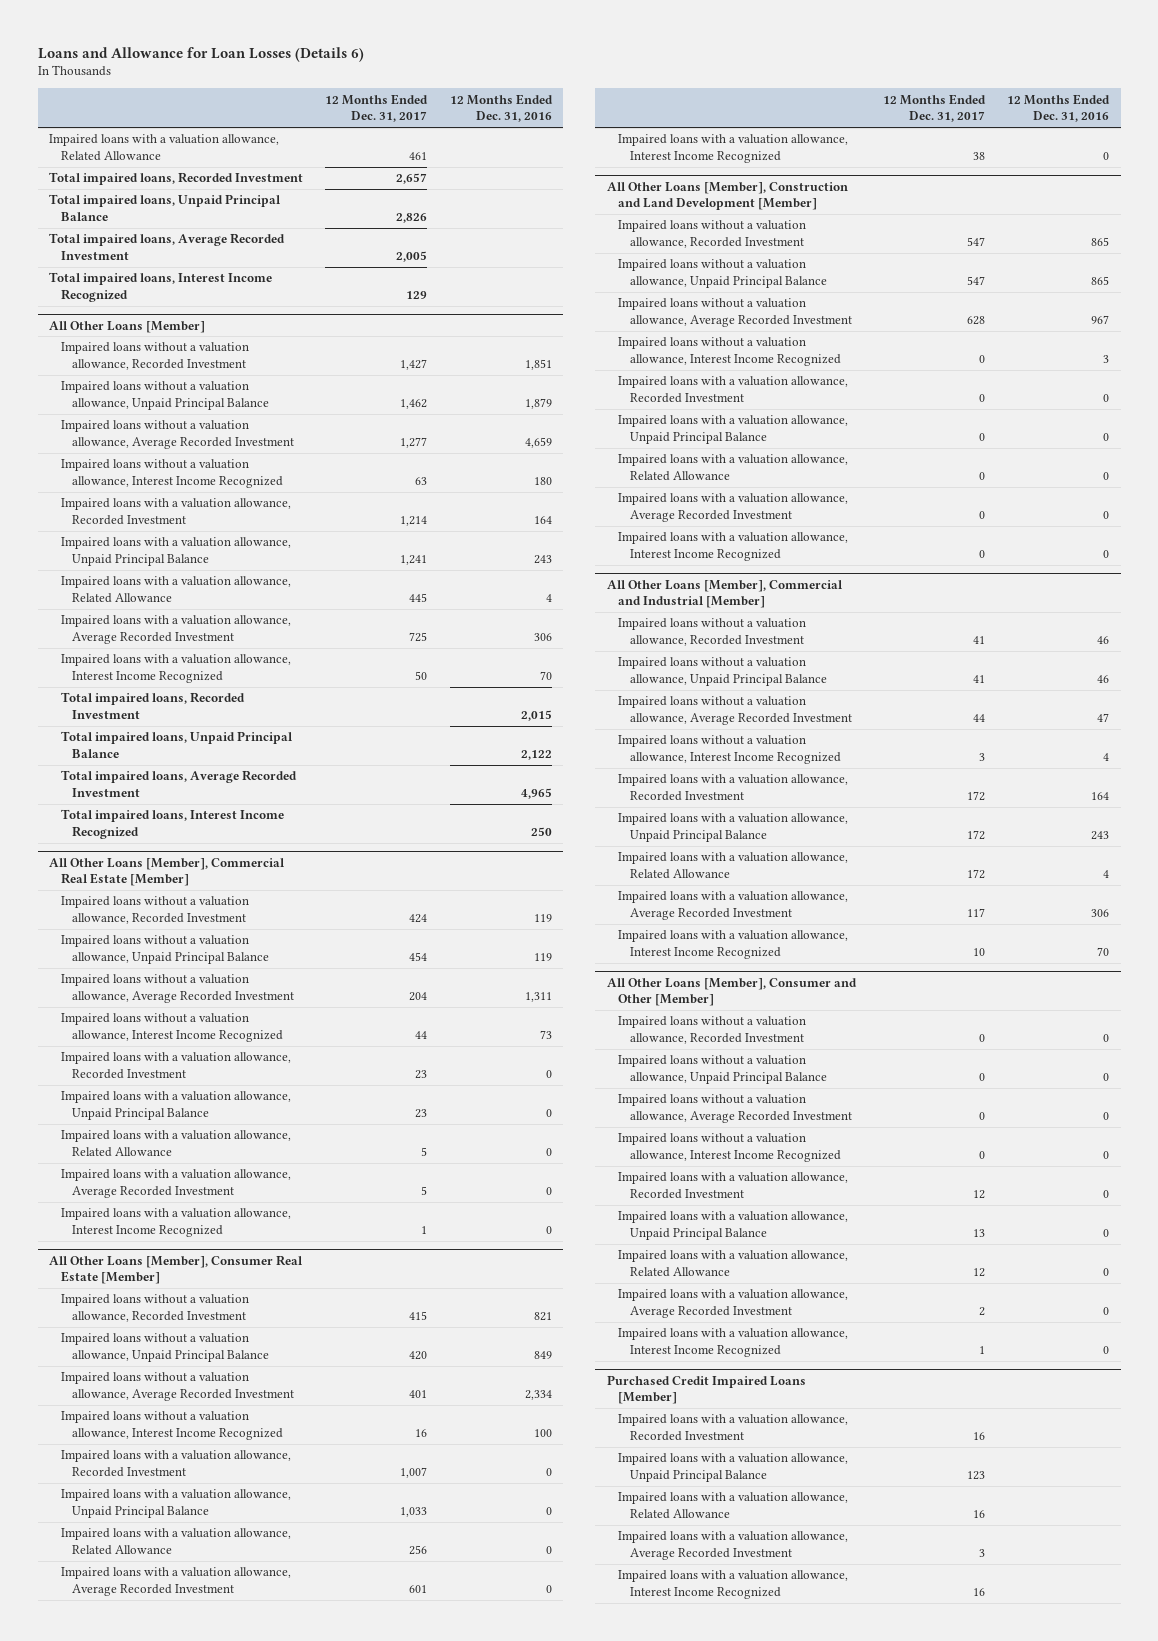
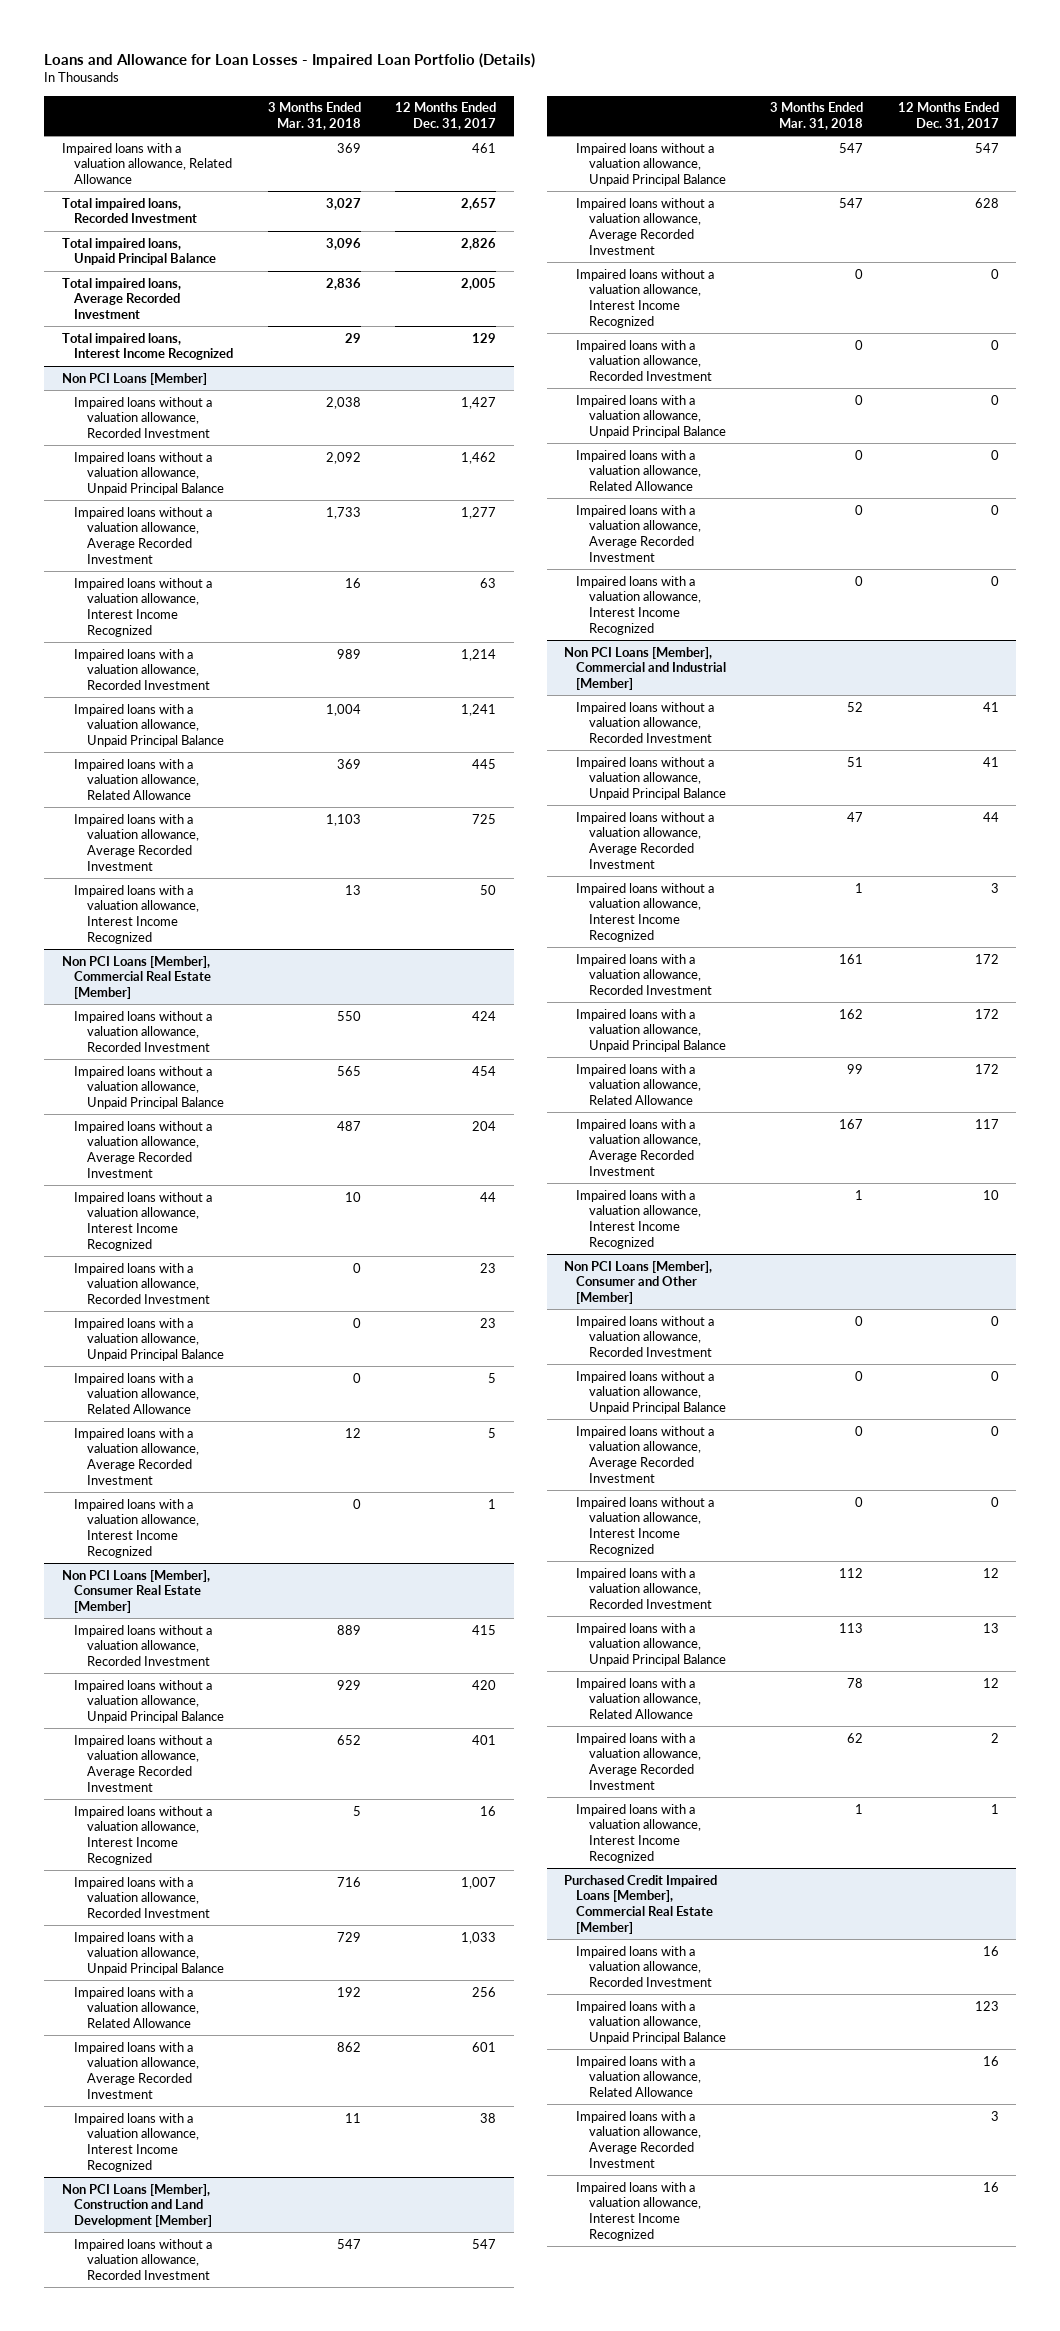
- Loans and Allowance for Loan Losses (Details 6)
+ Loans and Allowance for Loan Losses - Impaired Loan Portfolio (Details)
- | 12 Months Ended Dec. 31, 2017 | 12 Months Ended Dec. 31, 2016
+ | 3 Months Ended Mar. 31, 2018 | 12 Months Ended Dec. 31, 2017
- All Other Loans [Member]
+ Non PCI Loans [Member]
- Total impaired loans, Recorded Investment | | 2,015
- Total impaired loans, Unpaid Principal Balance | | 2,122
- Total impaired loans, Average Recorded Investment | | 4,965
- Total impaired loans, Interest Income Recognized | | 250
- All Other Loans [Member], Commercial Real Estate [Member]
+ Non PCI Loans [Member], Commercial Real Estate [Member]
- All Other Loans [Member], Consumer Real Estate [Member]
+ Non PCI Loans [Member], Consumer Real Estate [Member]
- All Other Loans [Member], Construction and Land Development [Member]
+ Non PCI Loans [Member], Construction and Land Development [Member]
- All Other Loans [Member], Commercial and Industrial [Member]
+ Non PCI Loans [Member], Commercial and Industrial [Member]
- All Other Loans [Member], Consumer and Other [Member]
+ Non PCI Loans [Member], Consumer and Other [Member]
- Purchased Credit Impaired Loans [Member]
+ Purchased Credit Impaired Loans [Member], Commercial Real Estate [Member]

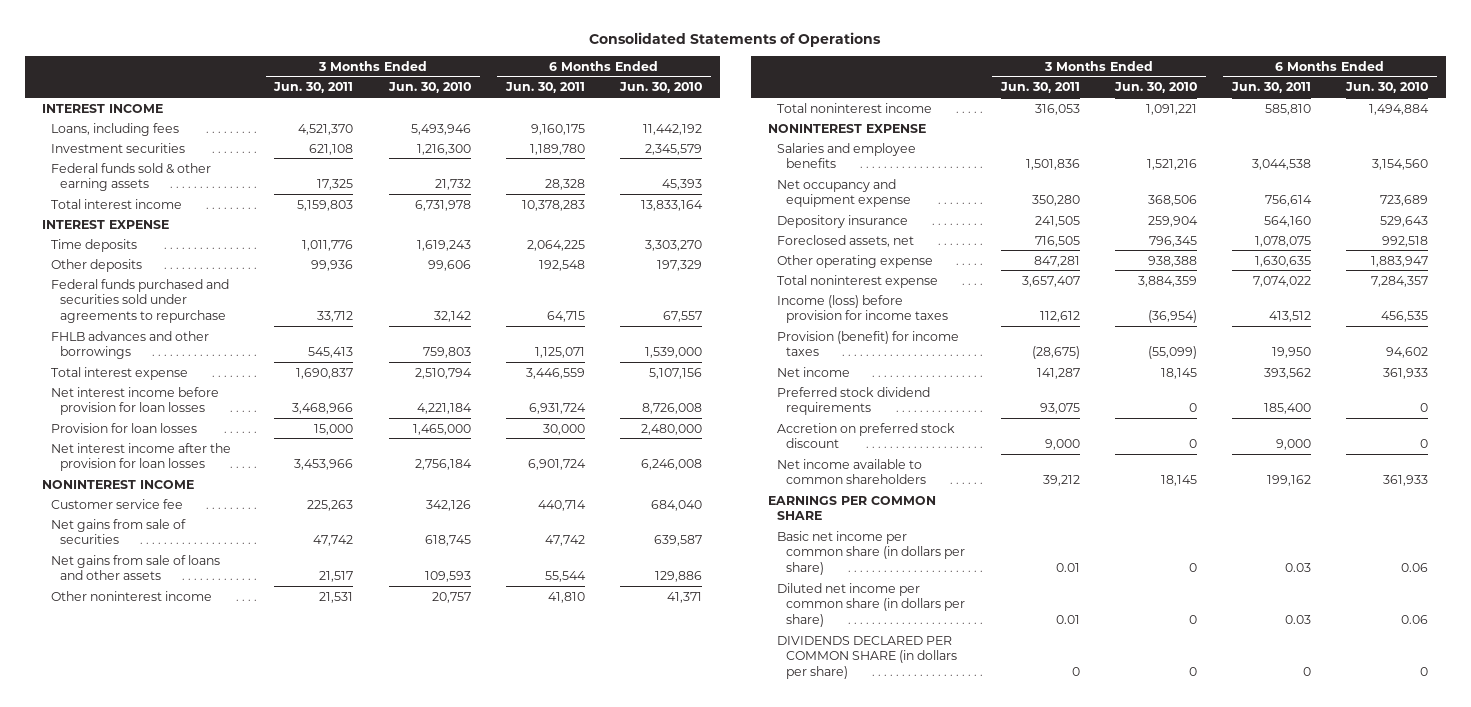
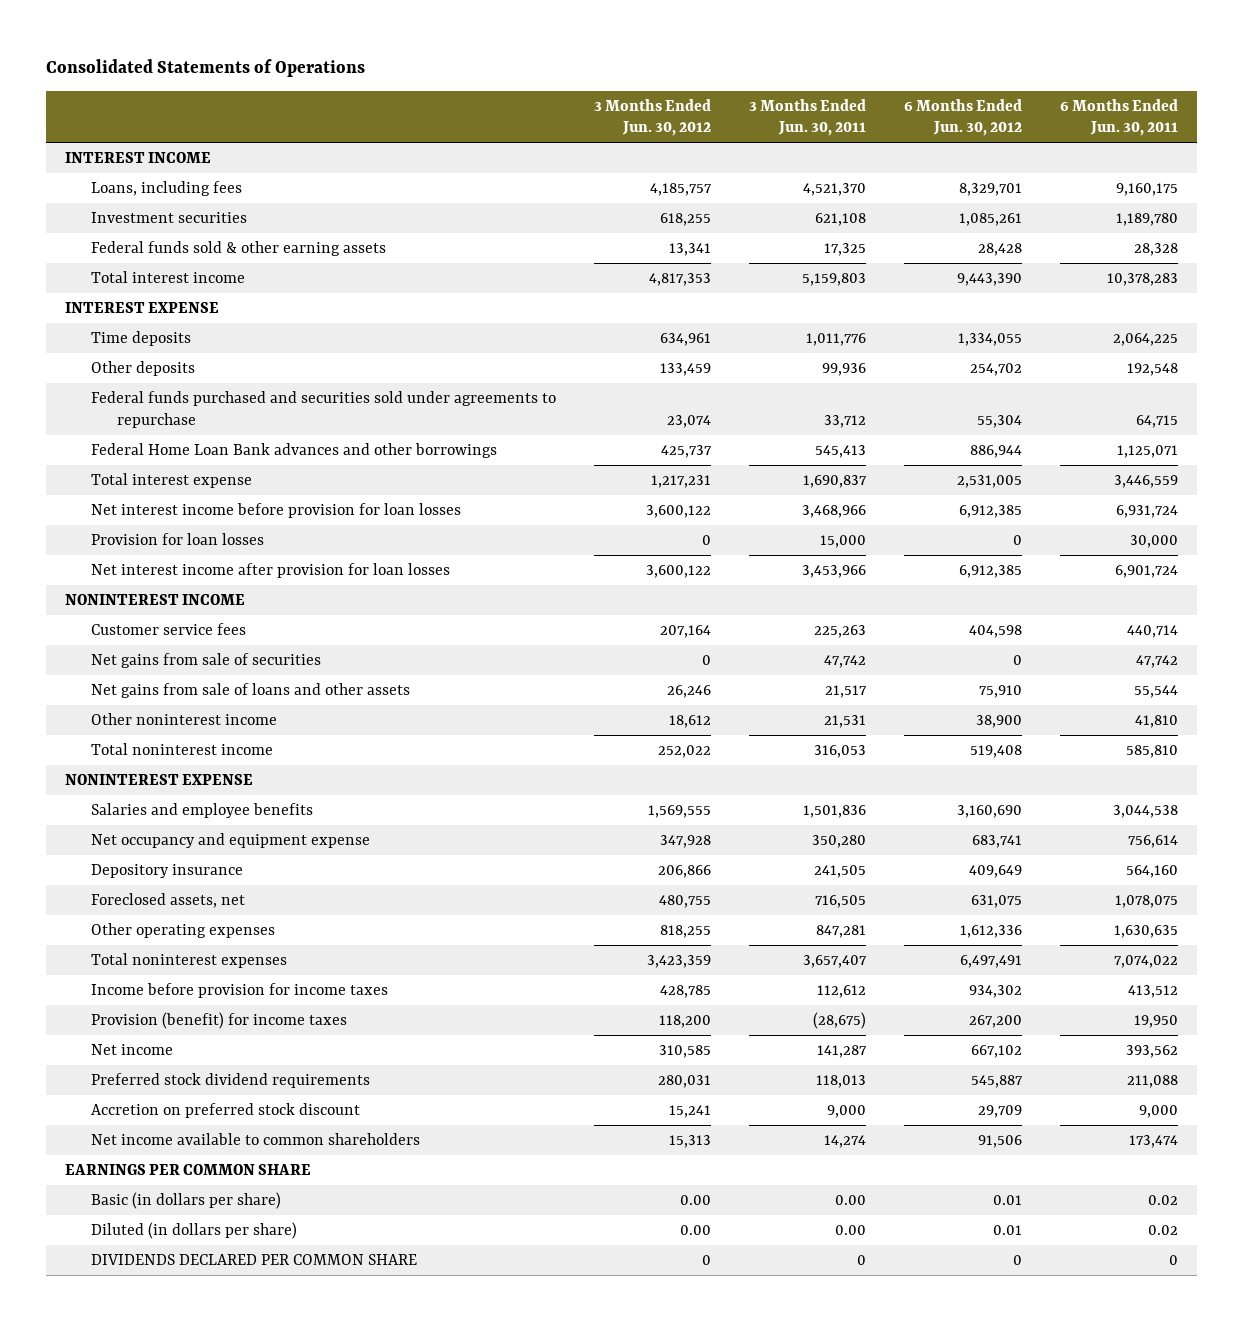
- | 3 Months Ended Jun. 30, 2011 | 3 Months Ended Jun. 30, 2010 | 6 Months Ended Jun. 30, 2011 | 6 Months Ended Jun. 30, 2010
+ | 3 Months Ended Jun. 30, 2012 | 3 Months Ended Jun. 30, 2011 | 6 Months Ended Jun. 30, 2012 | 6 Months Ended Jun. 30, 2011
- FHLB advances and other borrowings | 545,413 | 759,803 | 1,125,071 | 1,539,000
+ Federal Home Loan Bank advances and other borrowings | 425,737 | 545,413 | 886,944 | 1,125,071
- Net interest income after the provision for loan losses | 3,453,966 | 2,756,184 | 6,901,724 | 6,246,008
+ Net interest income after provision for loan losses | 3,600,122 | 3,453,966 | 6,912,385 | 6,901,724
- Customer service fee | 225,263 | 342,126 | 440,714 | 684,040
+ Customer service fees | 207,164 | 225,263 | 404,598 | 440,714
- Other operating expense | 847,281 | 938,388 | 1,630,635 | 1,883,947
- Total noninterest expense | 3,657,407 | 3,884,359 | 7,074,022 | 7,284,357
- Income (loss) before provision for income taxes | 112,612 | (36,954) | 413,512 | 456,535
+ Other operating expenses | 818,255 | 847,281 | 1,612,336 | 1,630,635
+ Total noninterest expenses | 3,423,359 | 3,657,407 | 6,497,491 | 7,074,022
+ Income before provision for income taxes | 428,785 | 112,612 | 934,302 | 413,512
- Preferred stock dividend requirements | 93,075 | 0 | 185,400 | 0
+ Preferred stock dividend requirements | 280,031 | 118,013 | 545,887 | 211,088
- Net income available to common shareholders | 39,212 | 18,145 | 199,162 | 361,933
+ Net income available to common shareholders | 15,313 | 14,274 | 91,506 | 173,474
- Basic net income per common share (in dollars per share) | 0.01 | 0 | 0.03 | 0.06
- Diluted net income per common share (in dollars per share) | 0.01 | 0 | 0.03 | 0.06
- DIVIDENDS DECLARED PER COMMON SHARE (in dollars per share) | 0 | 0 | 0 | 0
+ Basic (in dollars per share) | 0.00 | 0.00 | 0.01 | 0.02
+ Diluted (in dollars per share) | 0.00 | 0.00 | 0.01 | 0.02
+ DIVIDENDS DECLARED PER COMMON SHARE | 0 | 0 | 0 | 0

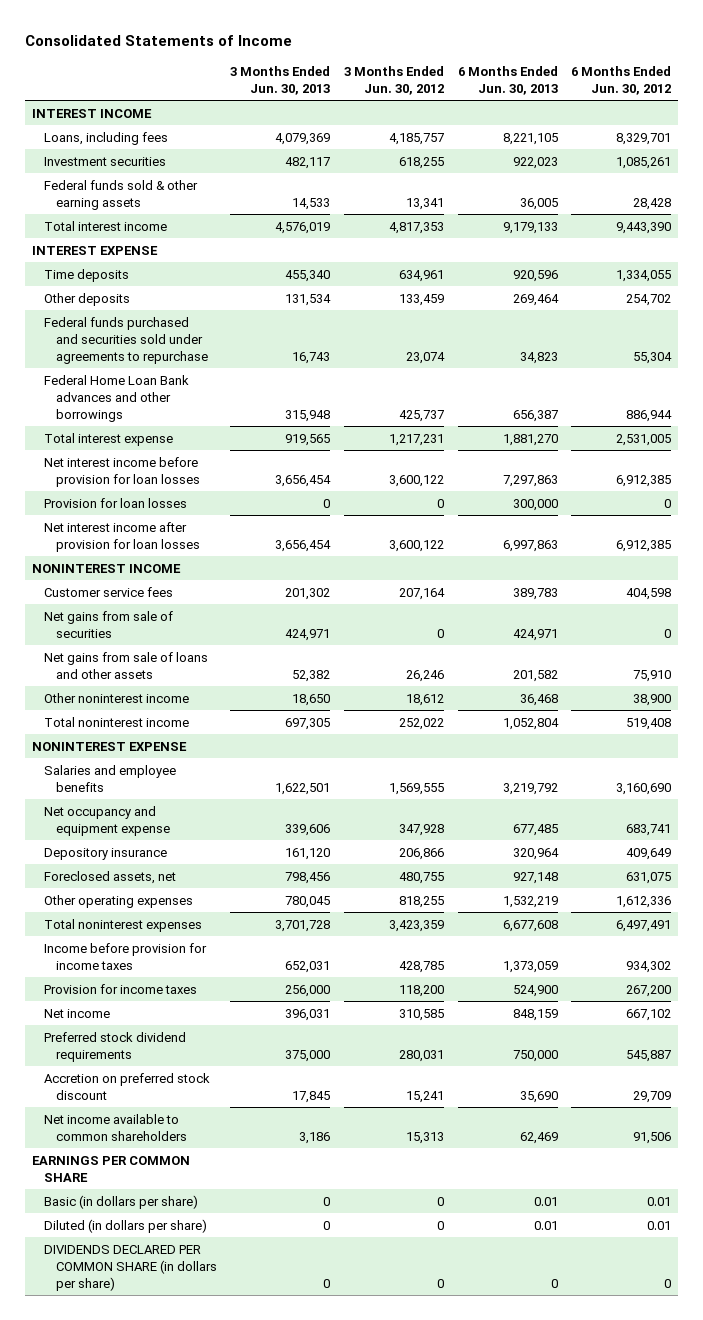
- Consolidated Statements of Operations
+ Consolidated Statements of Income
- | 3 Months Ended Jun. 30, 2012 | 3 Months Ended Jun. 30, 2011 | 6 Months Ended Jun. 30, 2012 | 6 Months Ended Jun. 30, 2011
+ | 3 Months Ended Jun. 30, 2013 | 3 Months Ended Jun. 30, 2012 | 6 Months Ended Jun. 30, 2013 | 6 Months Ended Jun. 30, 2012
- Provision (benefit) for income taxes | 118,200 | (28,675) | 267,200 | 19,950
+ Provision for income taxes | 256,000 | 118,200 | 524,900 | 267,200
- Basic (in dollars per share) | 0.00 | 0.00 | 0.01 | 0.02
- Diluted (in dollars per share) | 0.00 | 0.00 | 0.01 | 0.02
- DIVIDENDS DECLARED PER COMMON SHARE | 0 | 0 | 0 | 0
+ Basic (in dollars per share) | 0 | 0 | 0.01 | 0.01
+ Diluted (in dollars per share) | 0 | 0 | 0.01 | 0.01
+ DIVIDENDS DECLARED PER COMMON SHARE (in dollars per share) | 0 | 0 | 0 | 0

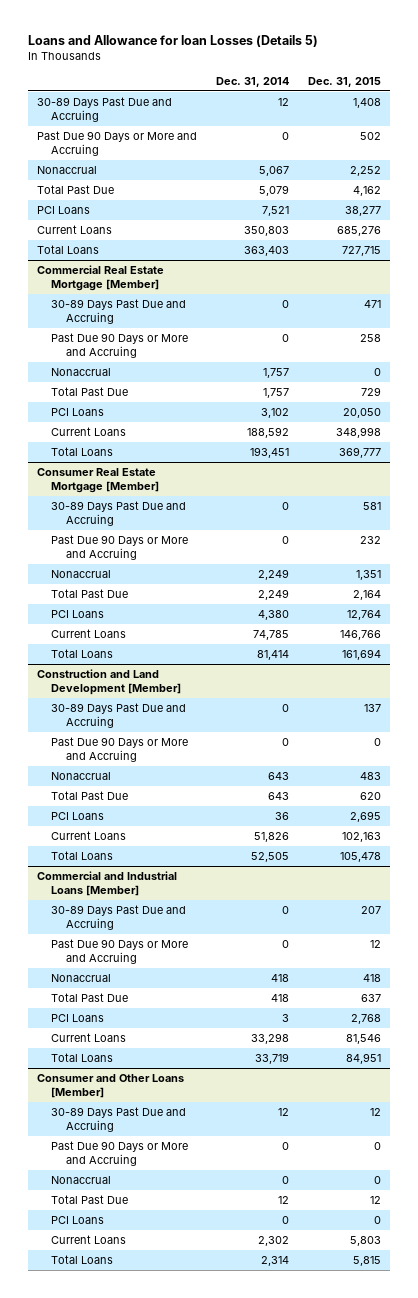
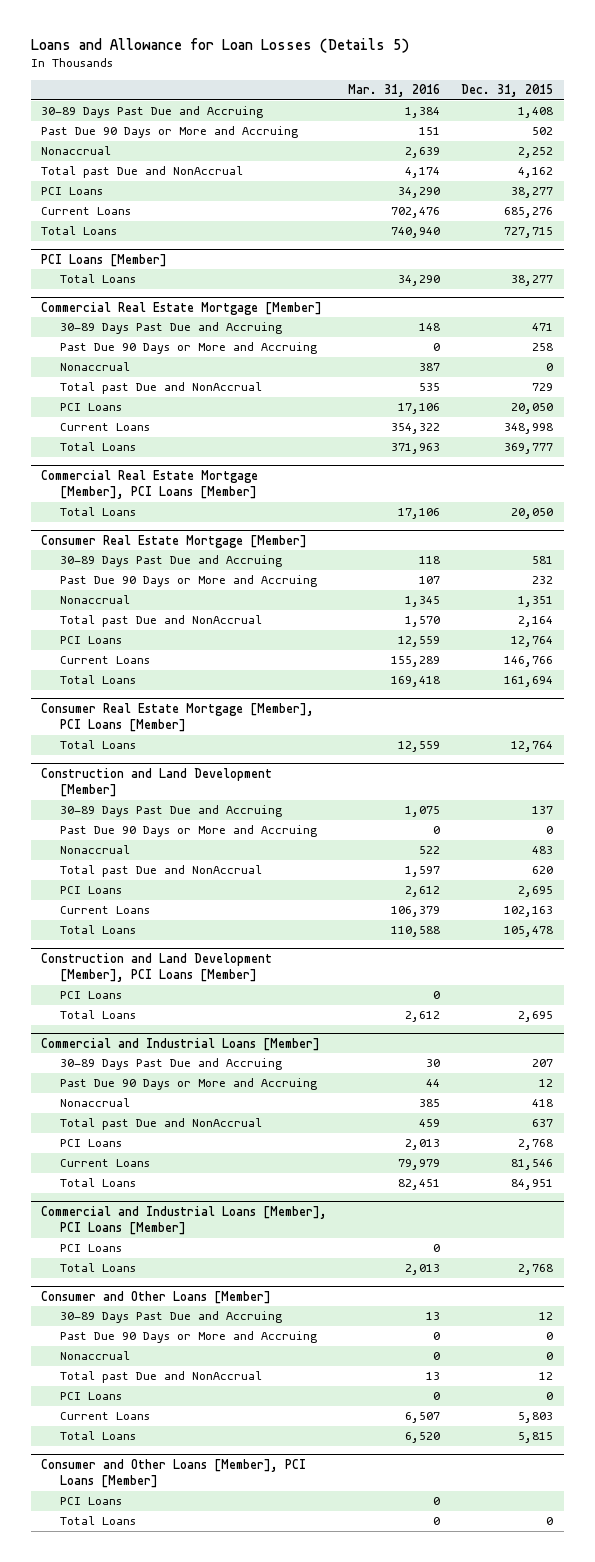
- Loans and Allowance for loan Losses (Details 5)
+ Loans and Allowance for Loan Losses (Details 5)
- | Dec. 31, 2014 | Dec. 31, 2015
+ | Mar. 31, 2016 | Dec. 31, 2015
- Total Past Due | 5,079 | 4,162
+ Total past Due and NonAccrual | 4,174 | 4,162
+ PCI Loans [Member]
+ Total Loans | 34,290 | 38,277
@ Commercial Real Estate Mortgage [Member]
- Total Past Due | 1,757 | 729
+ Total past Due and NonAccrual | 535 | 729
+ Commercial Real Estate Mortgage [Member], PCI Loans [Member]
+ Total Loans | 17,106 | 20,050
@ Consumer Real Estate Mortgage [Member]
- Total Past Due | 2,249 | 2,164
+ Total past Due and NonAccrual | 1,570 | 2,164
+ Consumer Real Estate Mortgage [Member], PCI Loans [Member]
+ Total Loans | 12,559 | 12,764
@ Construction and Land Development [Member]
- Total Past Due | 643 | 620
+ Total past Due and NonAccrual | 1,597 | 620
+ Construction and Land Development [Member], PCI Loans [Member]
+ PCI Loans | 0 |
+ Total Loans | 2,612 | 2,695
@ Commercial and Industrial Loans [Member]
- Total Past Due | 418 | 637
+ Total past Due and NonAccrual | 459 | 637
+ Commercial and Industrial Loans [Member], PCI Loans [Member]
+ PCI Loans | 0 |
+ Total Loans | 2,013 | 2,768
@ Consumer and Other Loans [Member]
- Total Past Due | 12 | 12
+ Total past Due and NonAccrual | 13 | 12
+ Consumer and Other Loans [Member], PCI Loans [Member]
+ PCI Loans | 0 |
+ Total Loans | 0 | 0

